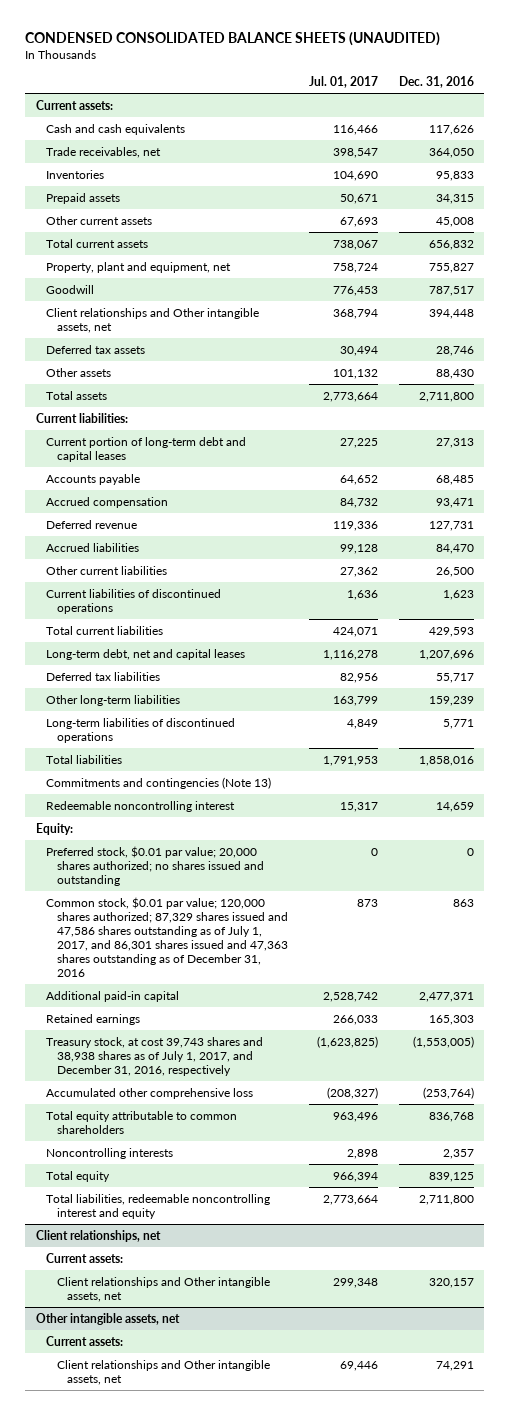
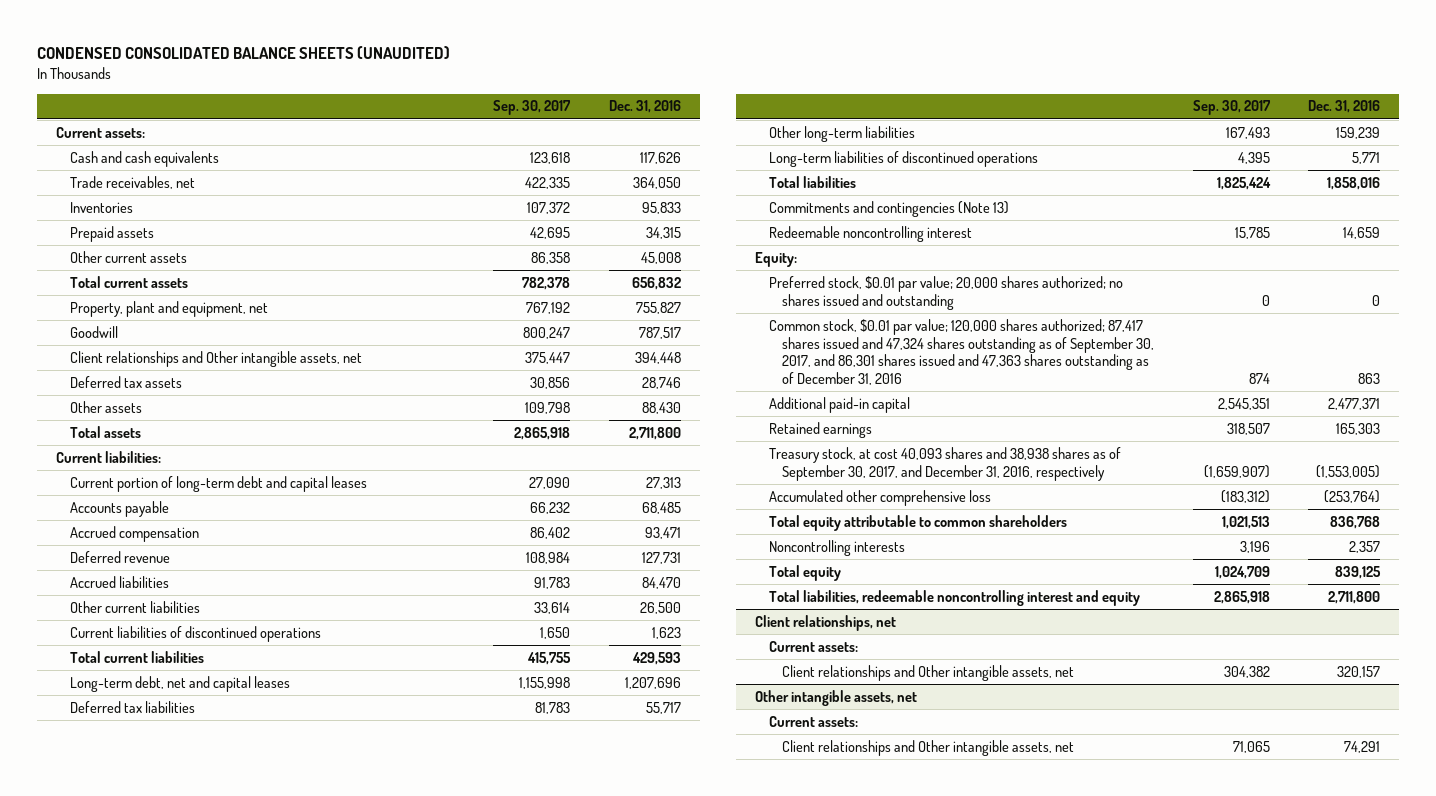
- | Jul. 01, 2017 | Dec. 31, 2016
+ | Sep. 30, 2017 | Dec. 31, 2016
- Common stock, $0.01 par value; 120,000 shares authorized; 87,329 shares issued and 47,586 shares outstanding as of July 1, 2017, and 86,301 shares issued and 47,363 shares outstanding as of December 31, 2016 | 873 | 863
+ Common stock, $0.01 par value; 120,000 shares authorized; 87,417 shares issued and 47,324 shares outstanding as of September 30, 2017, and 86,301 shares issued and 47,363 shares outstanding as of December 31, 2016 | 874 | 863
- Treasury stock, at cost 39,743 shares and 38,938 shares as of July 1, 2017, and December 31, 2016, respectively | (1,623,825) | (1,553,005)
+ Treasury stock, at cost 40,093 shares and 38,938 shares as of September 30, 2017, and December 31, 2016, respectively | (1,659,907) | (1,553,005)

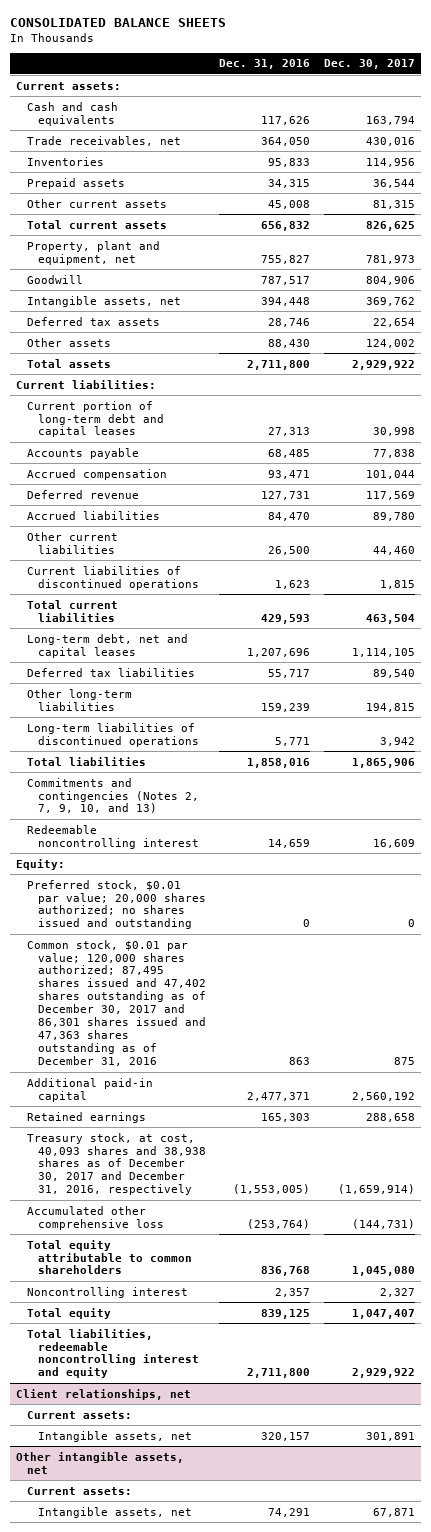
- CONDENSED CONSOLIDATED BALANCE SHEETS (UNAUDITED)
+ CONSOLIDATED BALANCE SHEETS
- | Sep. 30, 2017 | Dec. 31, 2016
+ | Dec. 31, 2016 | Dec. 30, 2017
- Client relationships and Other intangible assets, net | 375,447 | 394,448
+ Intangible assets, net | 394,448 | 369,762
- Commitments and contingencies (Note 13)
+ Commitments and contingencies (Notes 2, 7, 9, 10, and 13)
- Common stock, $0.01 par value; 120,000 shares authorized; 87,417 shares issued and 47,324 shares outstanding as of September 30, 2017, and 86,301 shares issued and 47,363 shares outstanding as of December 31, 2016 | 874 | 863
+ Common stock, $0.01 par value; 120,000 shares authorized; 87,495 shares issued and 47,402 shares outstanding as of December 30, 2017 and 86,301 shares issued and 47,363 shares outstanding as of December 31, 2016 | 863 | 875
- Treasury stock, at cost 40,093 shares and 38,938 shares as of September 30, 2017, and December 31, 2016, respectively | (1,659,907) | (1,553,005)
+ Treasury stock, at cost, 40,093 shares and 38,938 shares as of December 30, 2017 and December 31, 2016, respectively | (1,553,005) | (1,659,914)
- Noncontrolling interests | 3,196 | 2,357
+ Noncontrolling interest | 2,357 | 2,327
@ Client relationships, net
- Client relationships and Other intangible assets, net | 304,382 | 320,157
+ Intangible assets, net | 320,157 | 301,891
@ Other intangible assets, net
- Client relationships and Other intangible assets, net | 71,065 | 74,291
+ Intangible assets, net | 74,291 | 67,871

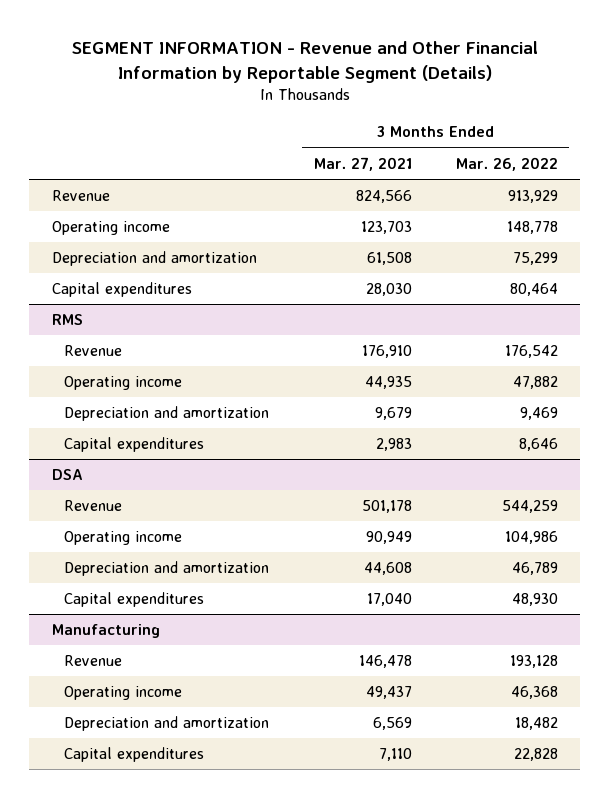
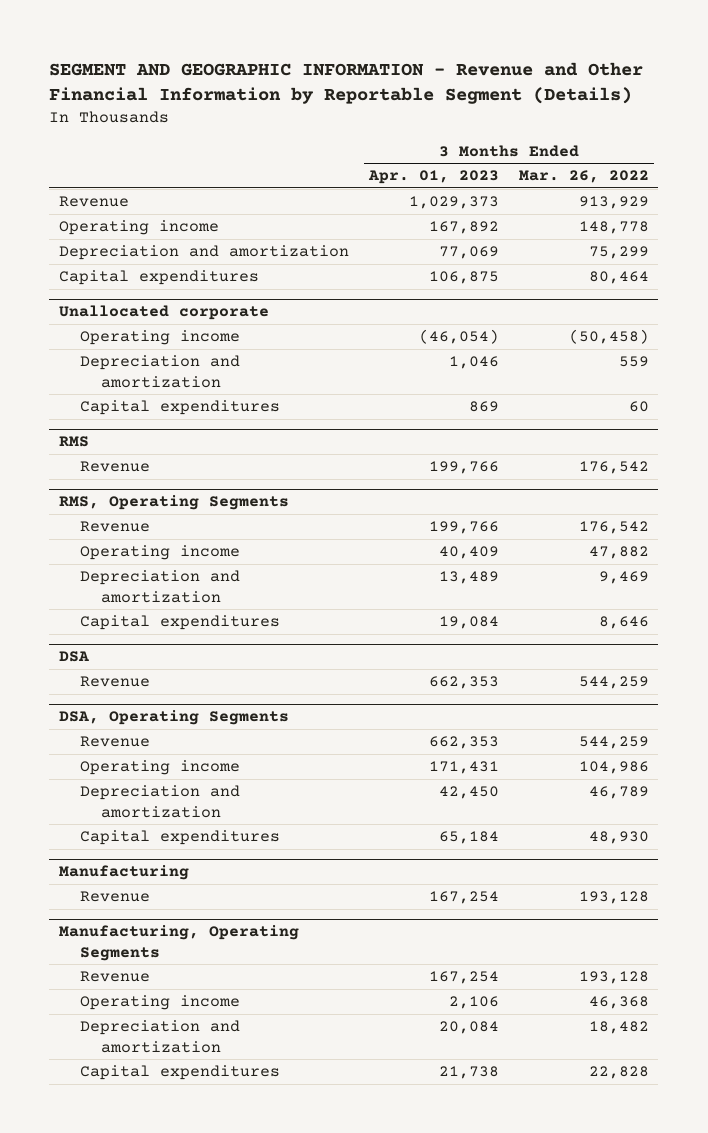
- SEGMENT INFORMATION - Revenue and Other Financial Information by Reportable Segment (Details)
+ SEGMENT AND GEOGRAPHIC INFORMATION - Revenue and Other Financial Information by Reportable Segment (Details)
- | 3 Months Ended Mar. 27, 2021 | 3 Months Ended Mar. 26, 2022
+ | 3 Months Ended Apr. 01, 2023 | 3 Months Ended Mar. 26, 2022
+ Unallocated corporate
+ Operating income | (46,054) | (50,458)
+ Depreciation and amortization | 1,046 | 559
+ Capital expenditures | 869 | 60
+ RMS, Operating Segments
+ Revenue | 199,766 | 176,542
+ DSA, Operating Segments
+ Revenue | 662,353 | 544,259
+ Manufacturing, Operating Segments
+ Revenue | 167,254 | 193,128

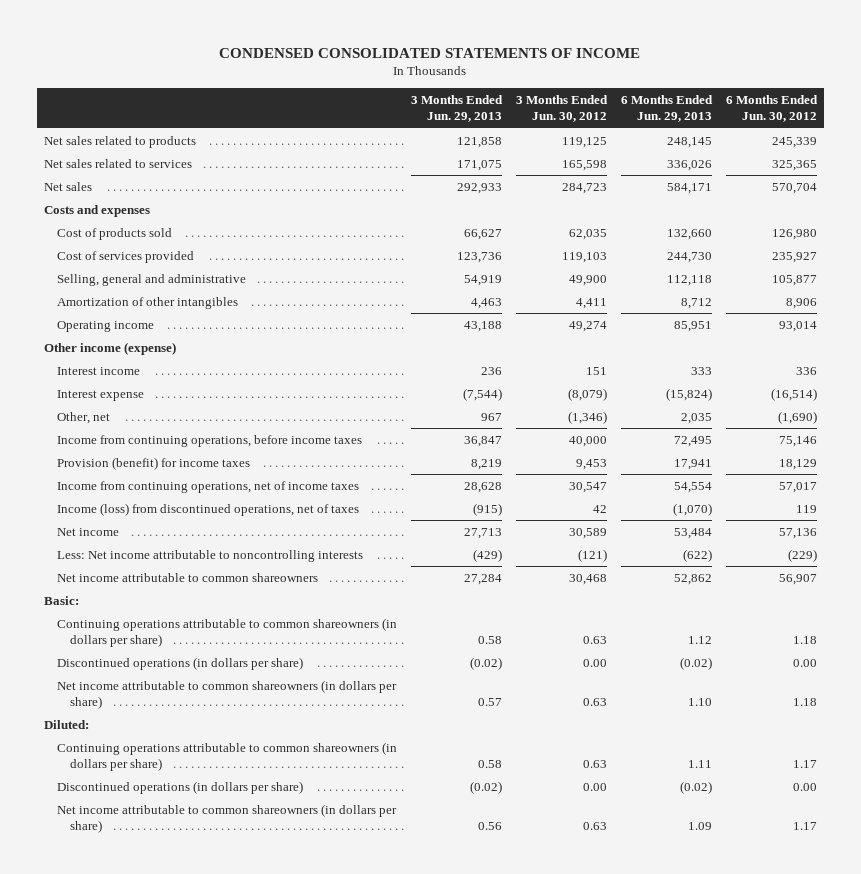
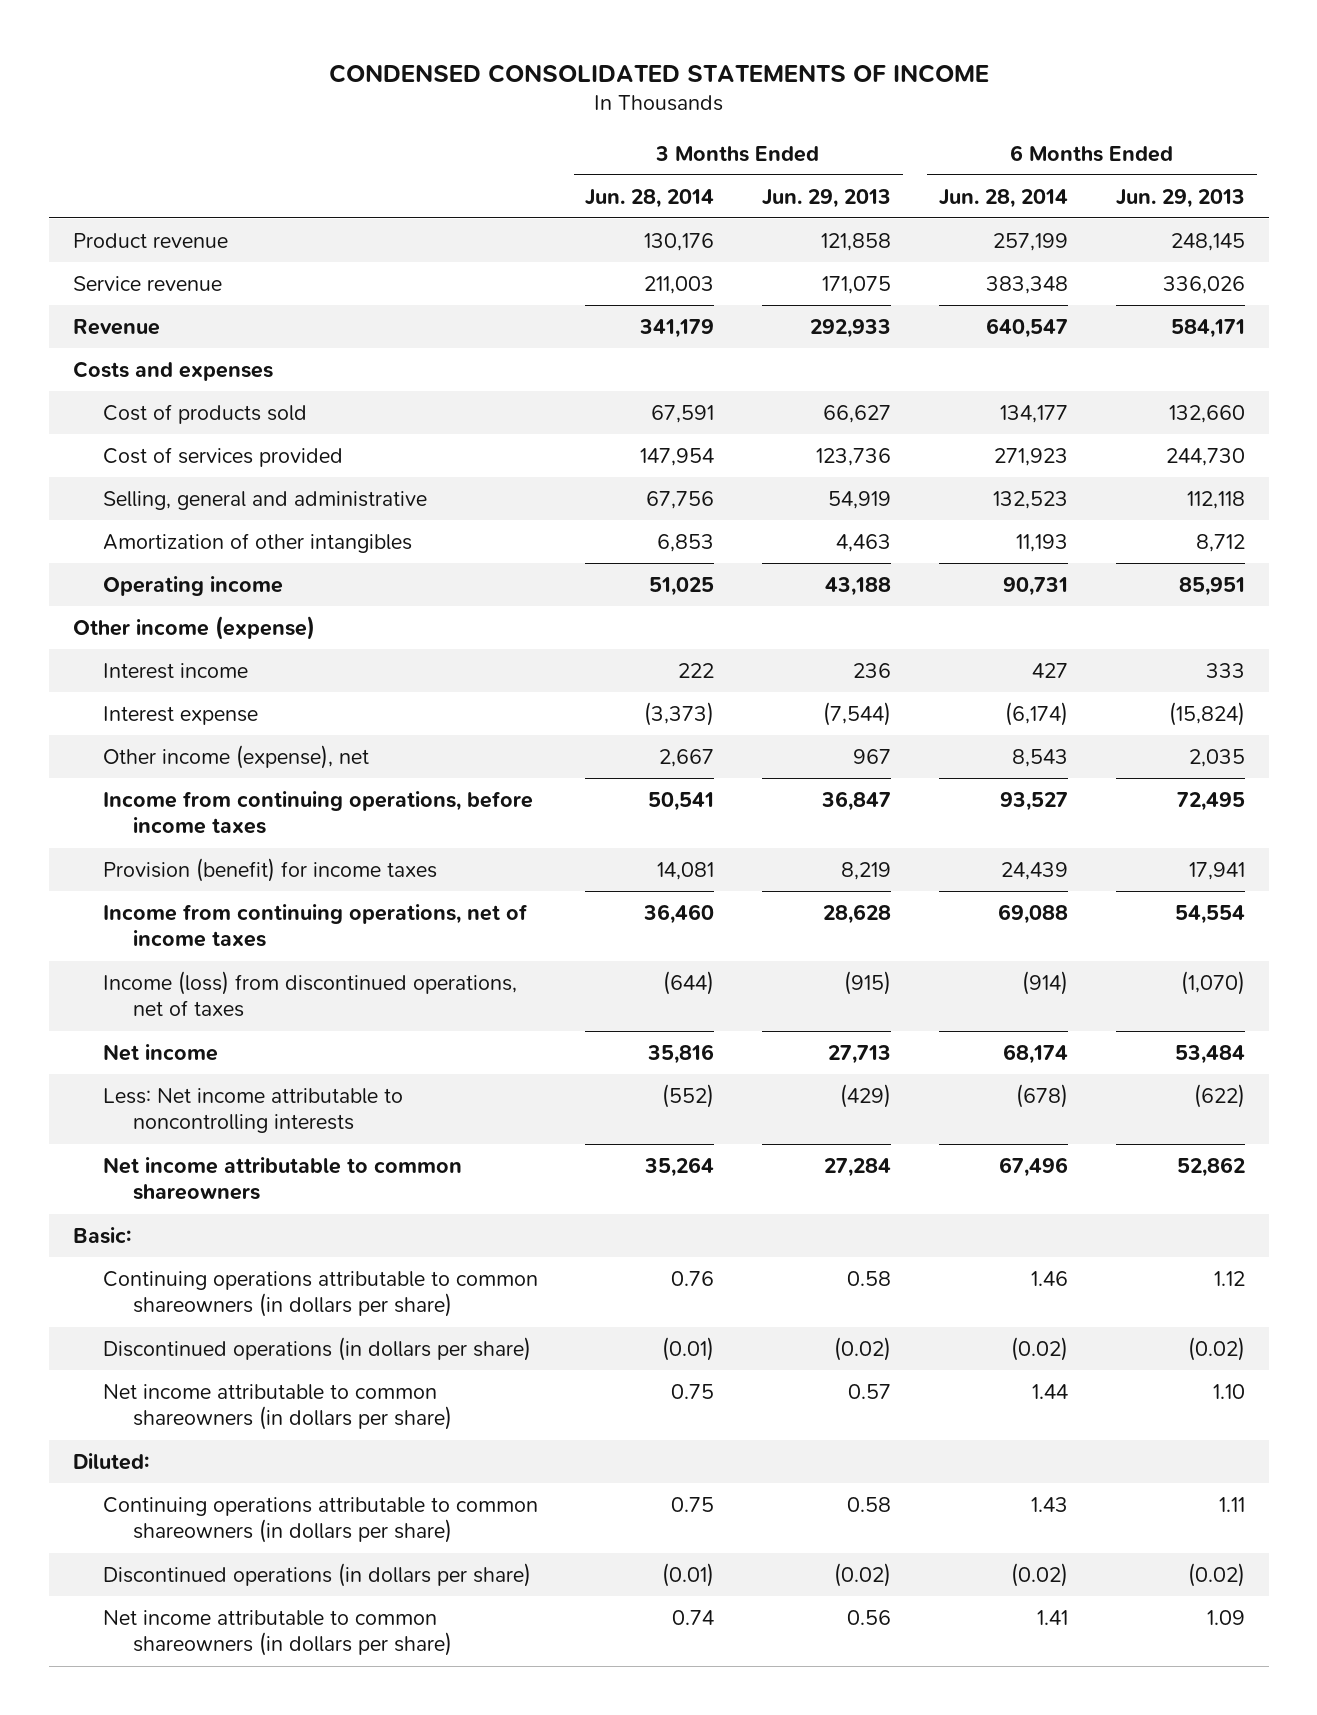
- | 3 Months Ended Jun. 29, 2013 | 3 Months Ended Jun. 30, 2012 | 6 Months Ended Jun. 29, 2013 | 6 Months Ended Jun. 30, 2012
+ | 3 Months Ended Jun. 28, 2014 | 3 Months Ended Jun. 29, 2013 | 6 Months Ended Jun. 28, 2014 | 6 Months Ended Jun. 29, 2013
- Net sales related to products | 121,858 | 119,125 | 248,145 | 245,339
- Net sales related to services | 171,075 | 165,598 | 336,026 | 325,365
- Net sales | 292,933 | 284,723 | 584,171 | 570,704
+ Product revenue | 130,176 | 121,858 | 257,199 | 248,145
+ Service revenue | 211,003 | 171,075 | 383,348 | 336,026
+ Revenue | 341,179 | 292,933 | 640,547 | 584,171
- Other, net | 967 | (1,346) | 2,035 | (1,690)
+ Other income (expense), net | 2,667 | 967 | 8,543 | 2,035

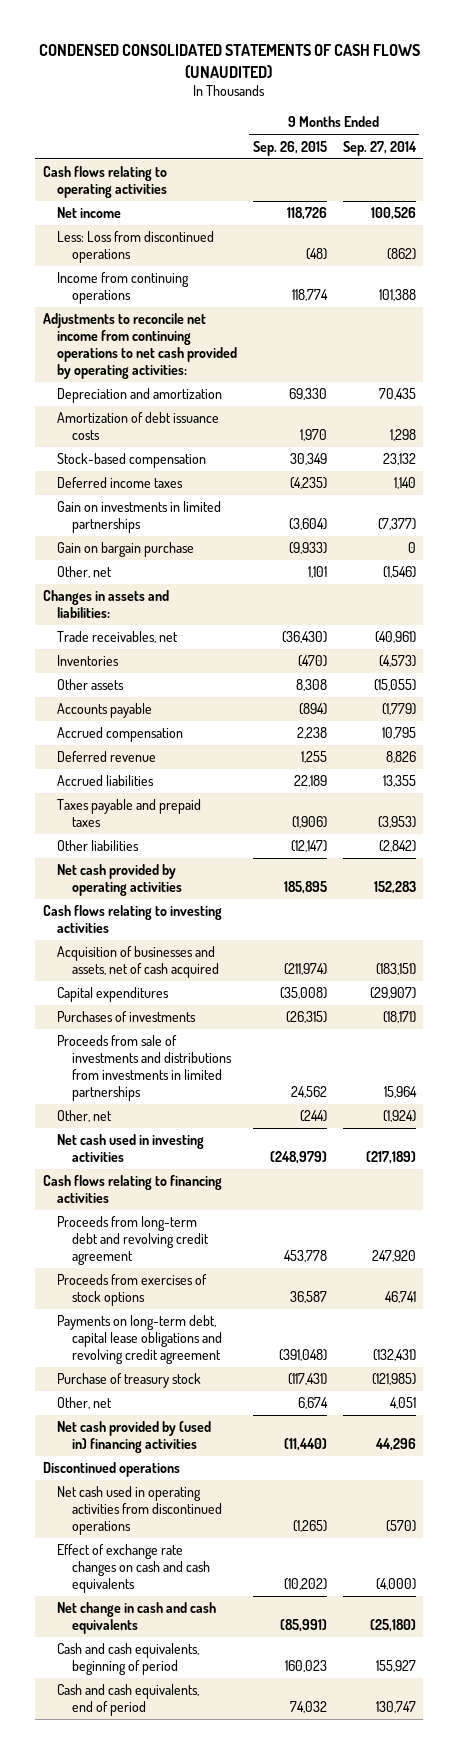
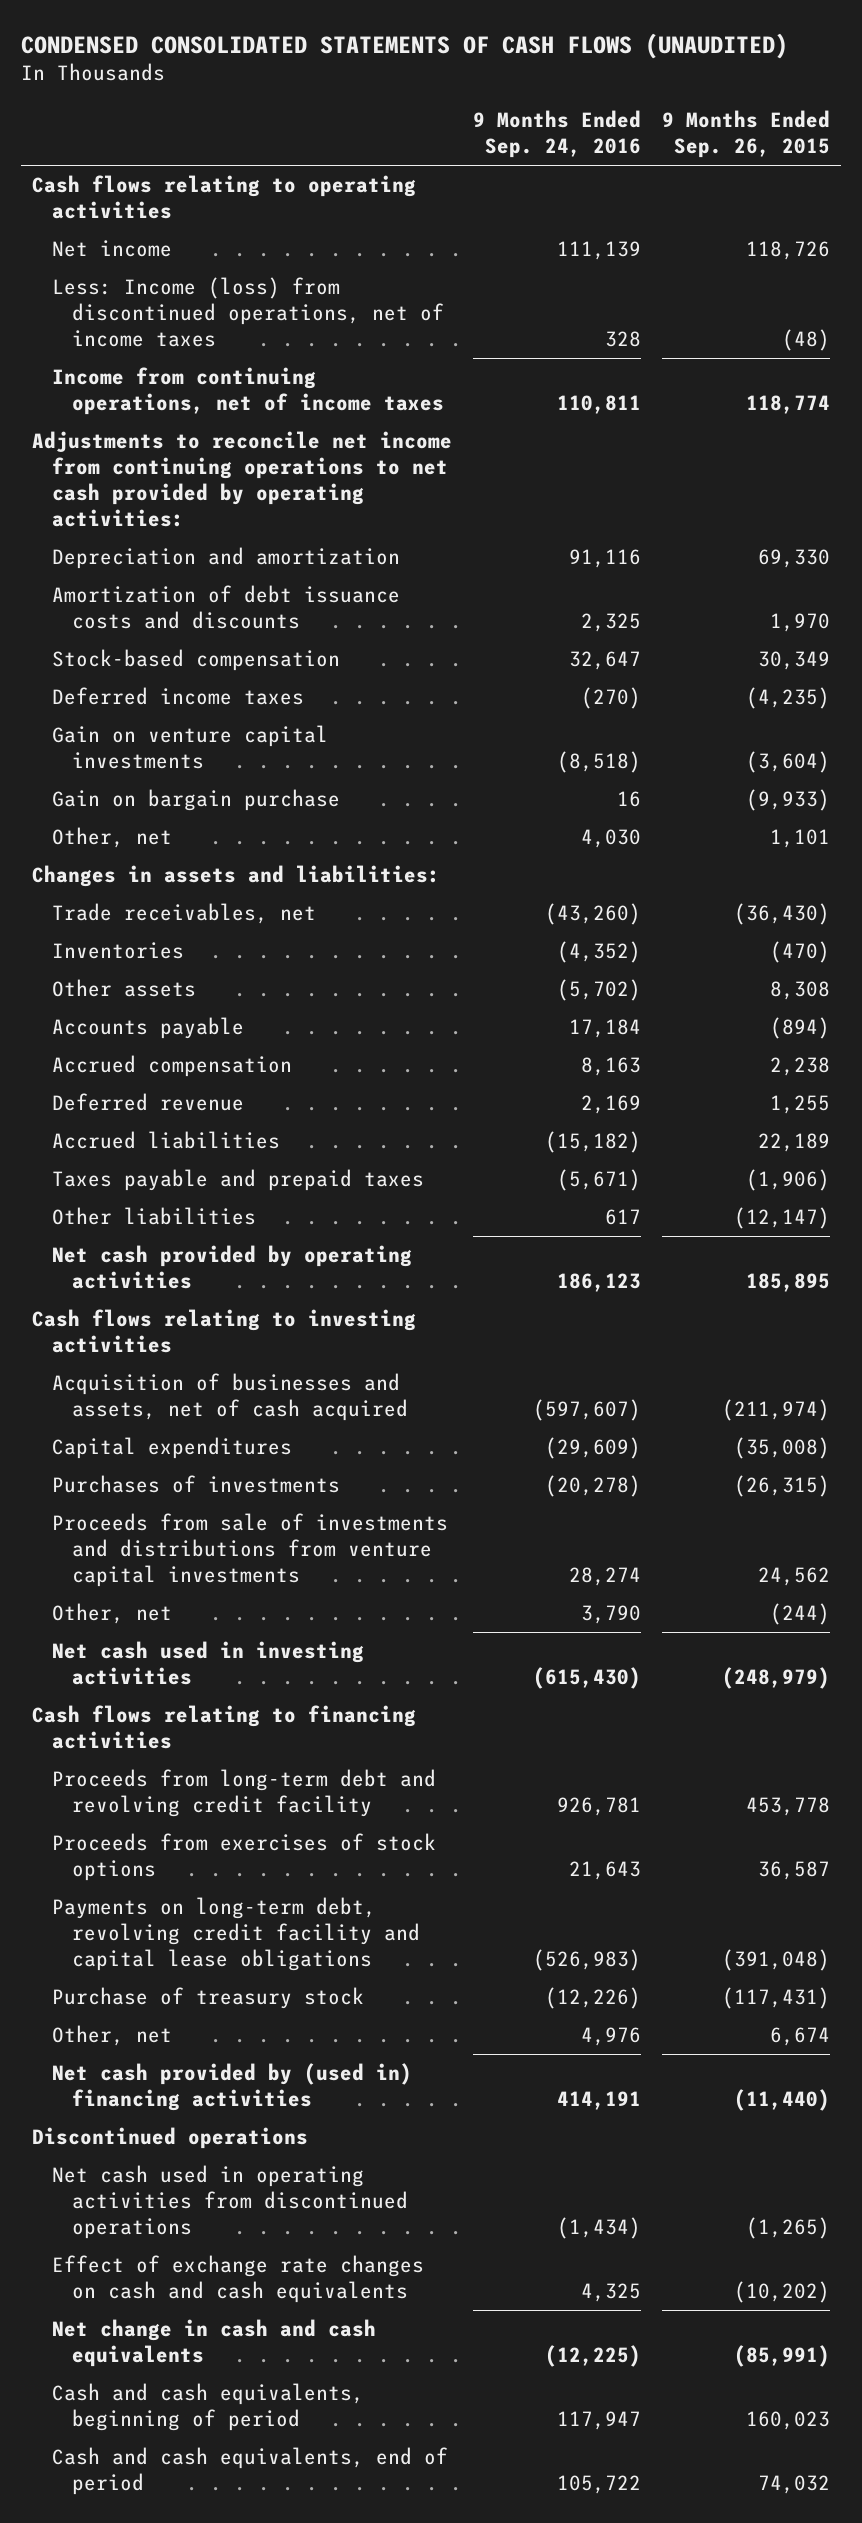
- | 9 Months Ended Sep. 26, 2015 | 9 Months Ended Sep. 27, 2014
+ | 9 Months Ended Sep. 24, 2016 | 9 Months Ended Sep. 26, 2015
- Less: Loss from discontinued operations | (48) | (862)
- Income from continuing operations | 118,774 | 101,388
+ Less: Income (loss) from discontinued operations, net of income taxes | 328 | (48)
+ Income from continuing operations, net of income taxes | 110,811 | 118,774
- Amortization of debt issuance costs | 1,970 | 1,298
+ Amortization of debt issuance costs and discounts | 2,325 | 1,970
- Gain on investments in limited partnerships | (3,604) | (7,377)
+ Gain on venture capital investments | (8,518) | (3,604)
- Proceeds from sale of investments and distributions from investments in limited partnerships | 24,562 | 15,964
+ Proceeds from sale of investments and distributions from venture capital investments | 28,274 | 24,562
- Proceeds from long-term debt and revolving credit agreement | 453,778 | 247,920
+ Proceeds from long-term debt and revolving credit facility | 926,781 | 453,778
- Payments on long-term debt, capital lease obligations and revolving credit agreement | (391,048) | (132,431)
+ Payments on long-term debt, revolving credit facility and capital lease obligations | (526,983) | (391,048)

